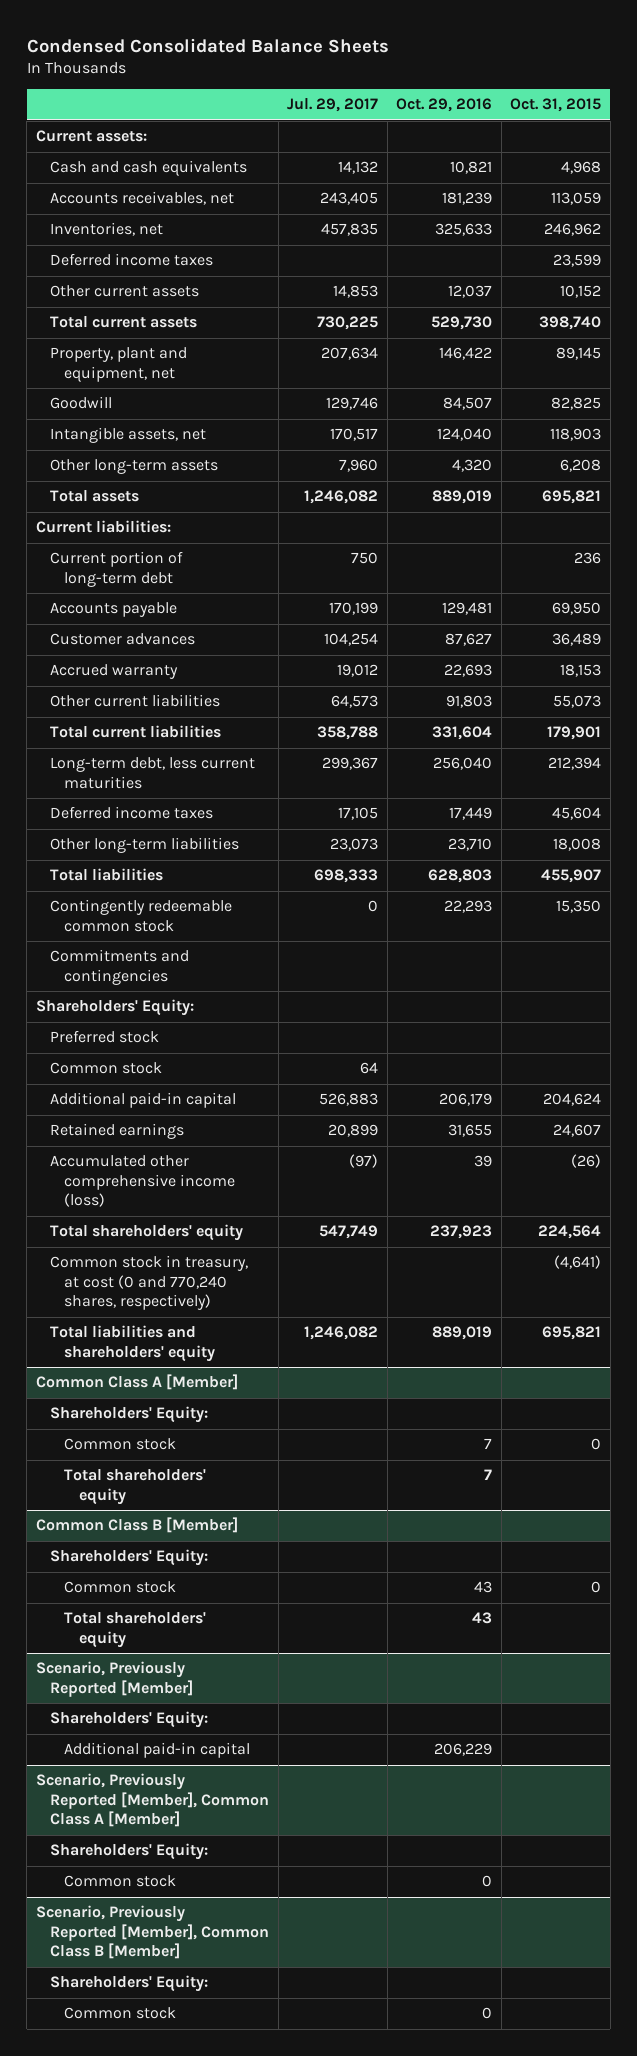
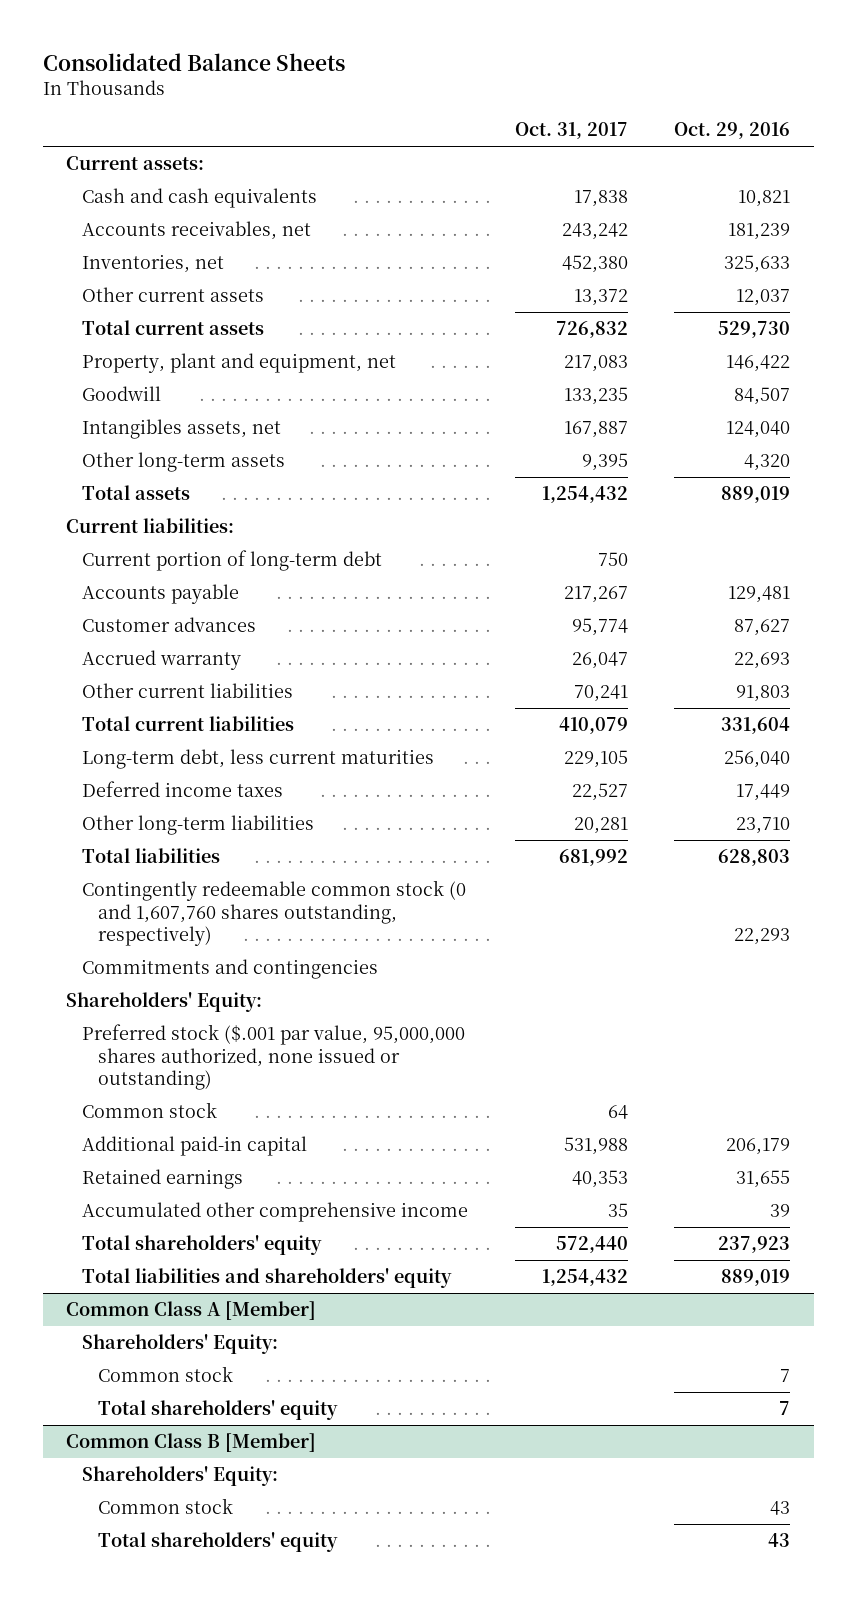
- Condensed Consolidated Balance Sheets
+ Consolidated Balance Sheets
- | Jul. 29, 2017 | Oct. 29, 2016 | Oct. 31, 2015
+ | Oct. 31, 2017 | Oct. 29, 2016
- Deferred income taxes | | | 23,599
- Intangible assets, net | 170,517 | 124,040 | 118,903
+ Intangibles assets, net | 167,887 | 124,040
- Contingently redeemable common stock | 0 | 22,293 | 15,350
+ Contingently redeemable common stock (0 and 1,607,760 shares outstanding, respectively) | | 22,293
- Preferred stock
+ Preferred stock ($.001 par value, 95,000,000 shares authorized, none issued or outstanding)
- Accumulated other comprehensive income (loss) | (97) | 39 | (26)
+ Accumulated other comprehensive income | 35 | 39
- Common stock in treasury, at cost (0 and 770,240 shares, respectively) | | | (4,641)
- Scenario, Previously Reported [Member]
- Shareholders' Equity:
- Additional paid-in capital | | 206,229 |
- Scenario, Previously Reported [Member], Common Class A [Member]
- Shareholders' Equity:
- Common stock | | 0 |
- Scenario, Previously Reported [Member], Common Class B [Member]
- Shareholders' Equity:
- Common stock | | 0 |

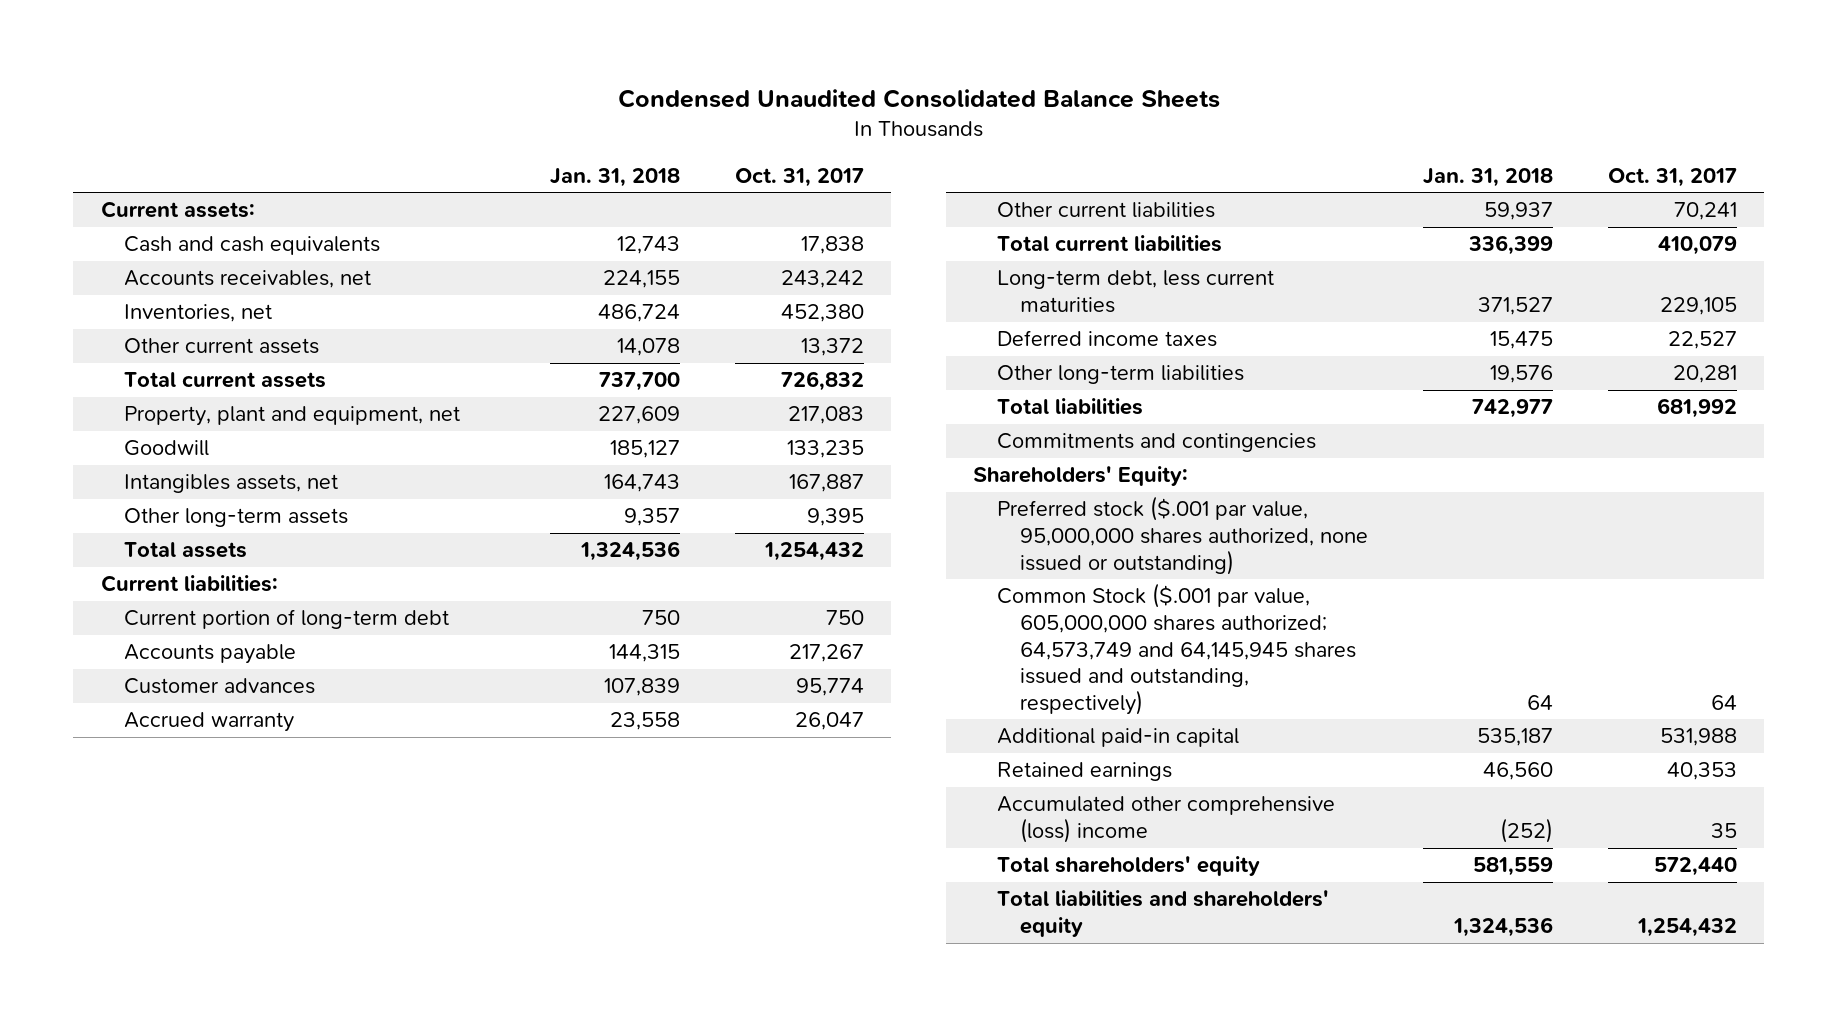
- Consolidated Balance Sheets
+ Condensed Unaudited Consolidated Balance Sheets
- | Oct. 31, 2017 | Oct. 29, 2016
+ | Jan. 31, 2018 | Oct. 31, 2017
- Contingently redeemable common stock (0 and 1,607,760 shares outstanding, respectively) | | 22,293
- Common stock | 64 |
+ Common Stock ($.001 par value, 605,000,000 shares authorized; 64,573,749 and 64,145,945 shares issued and outstanding, respectively) | 64 | 64
- Accumulated other comprehensive income | 35 | 39
+ Accumulated other comprehensive (loss) income | (252) | 35
- Common Class A [Member]
- Shareholders' Equity:
- Common stock | | 7
- Total shareholders' equity | | 7
- Common Class B [Member]
- Shareholders' Equity:
- Common stock | | 43
- Total shareholders' equity | | 43

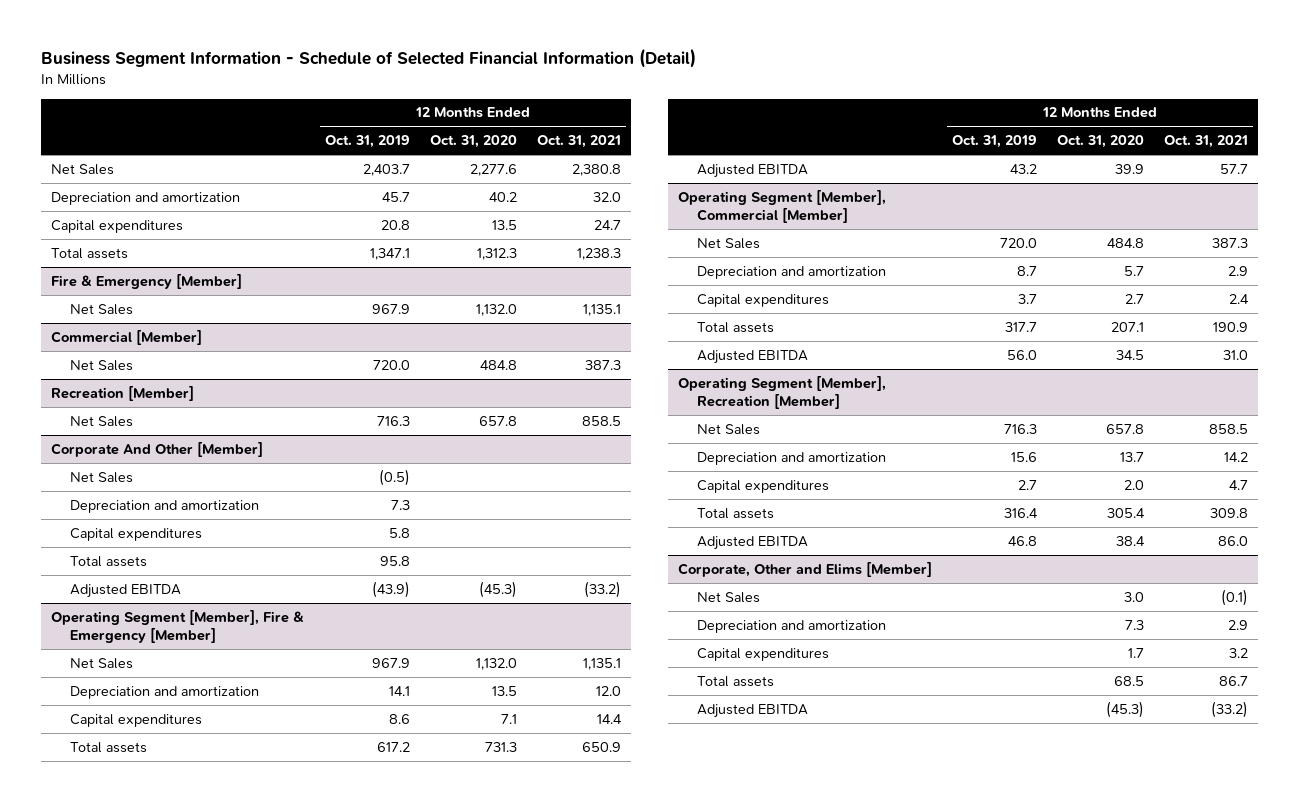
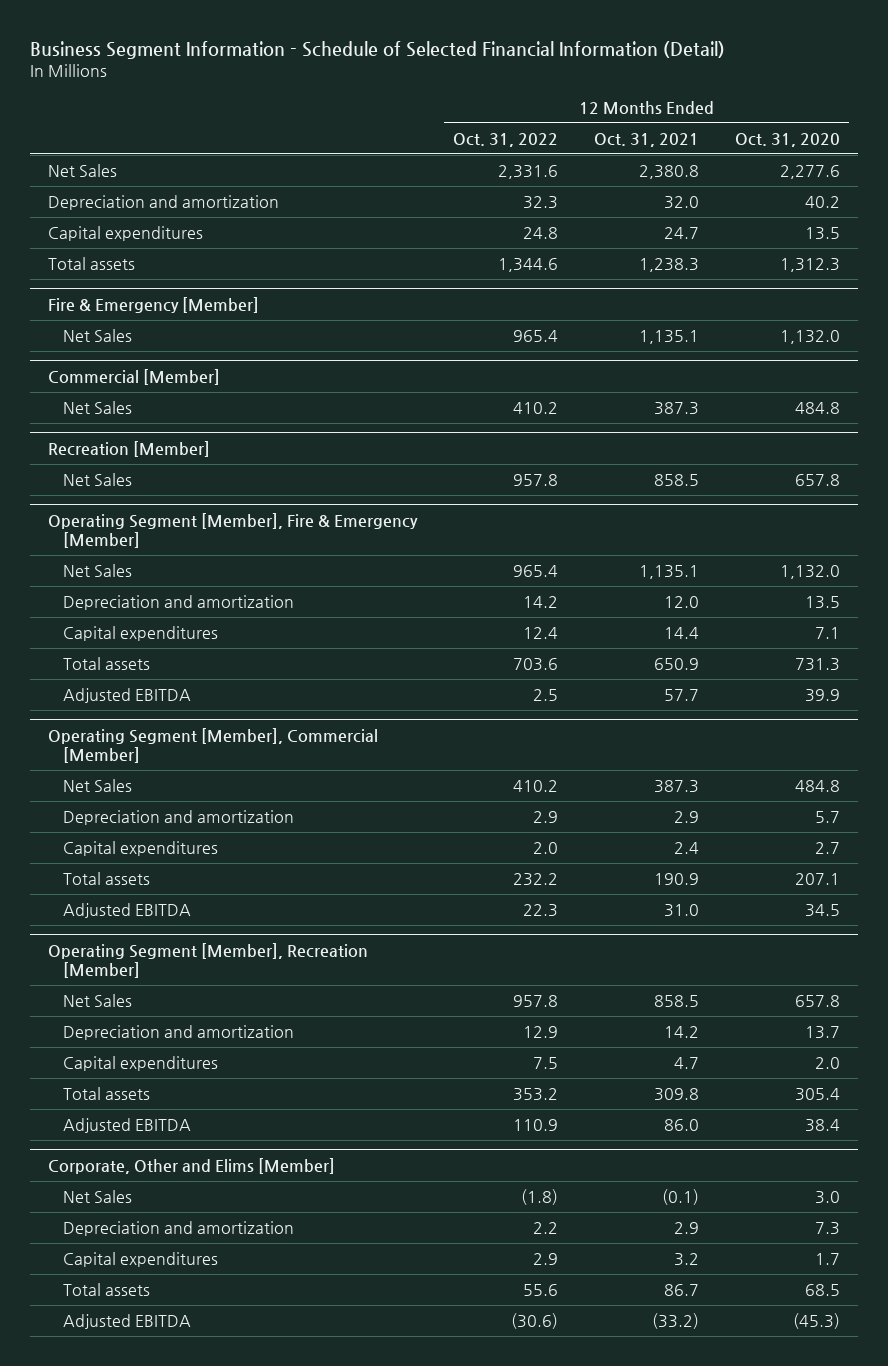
- | 12 Months Ended Oct. 31, 2019 | 12 Months Ended Oct. 31, 2020 | 12 Months Ended Oct. 31, 2021
+ | 12 Months Ended Oct. 31, 2022 | 12 Months Ended Oct. 31, 2021 | 12 Months Ended Oct. 31, 2020
- Corporate And Other [Member]
- Net Sales | (0.5) | |
- Depreciation and amortization | 7.3 | |
- Capital expenditures | 5.8 | |
- Total assets | 95.8 | |
- Adjusted EBITDA | (43.9) | (45.3) | (33.2)

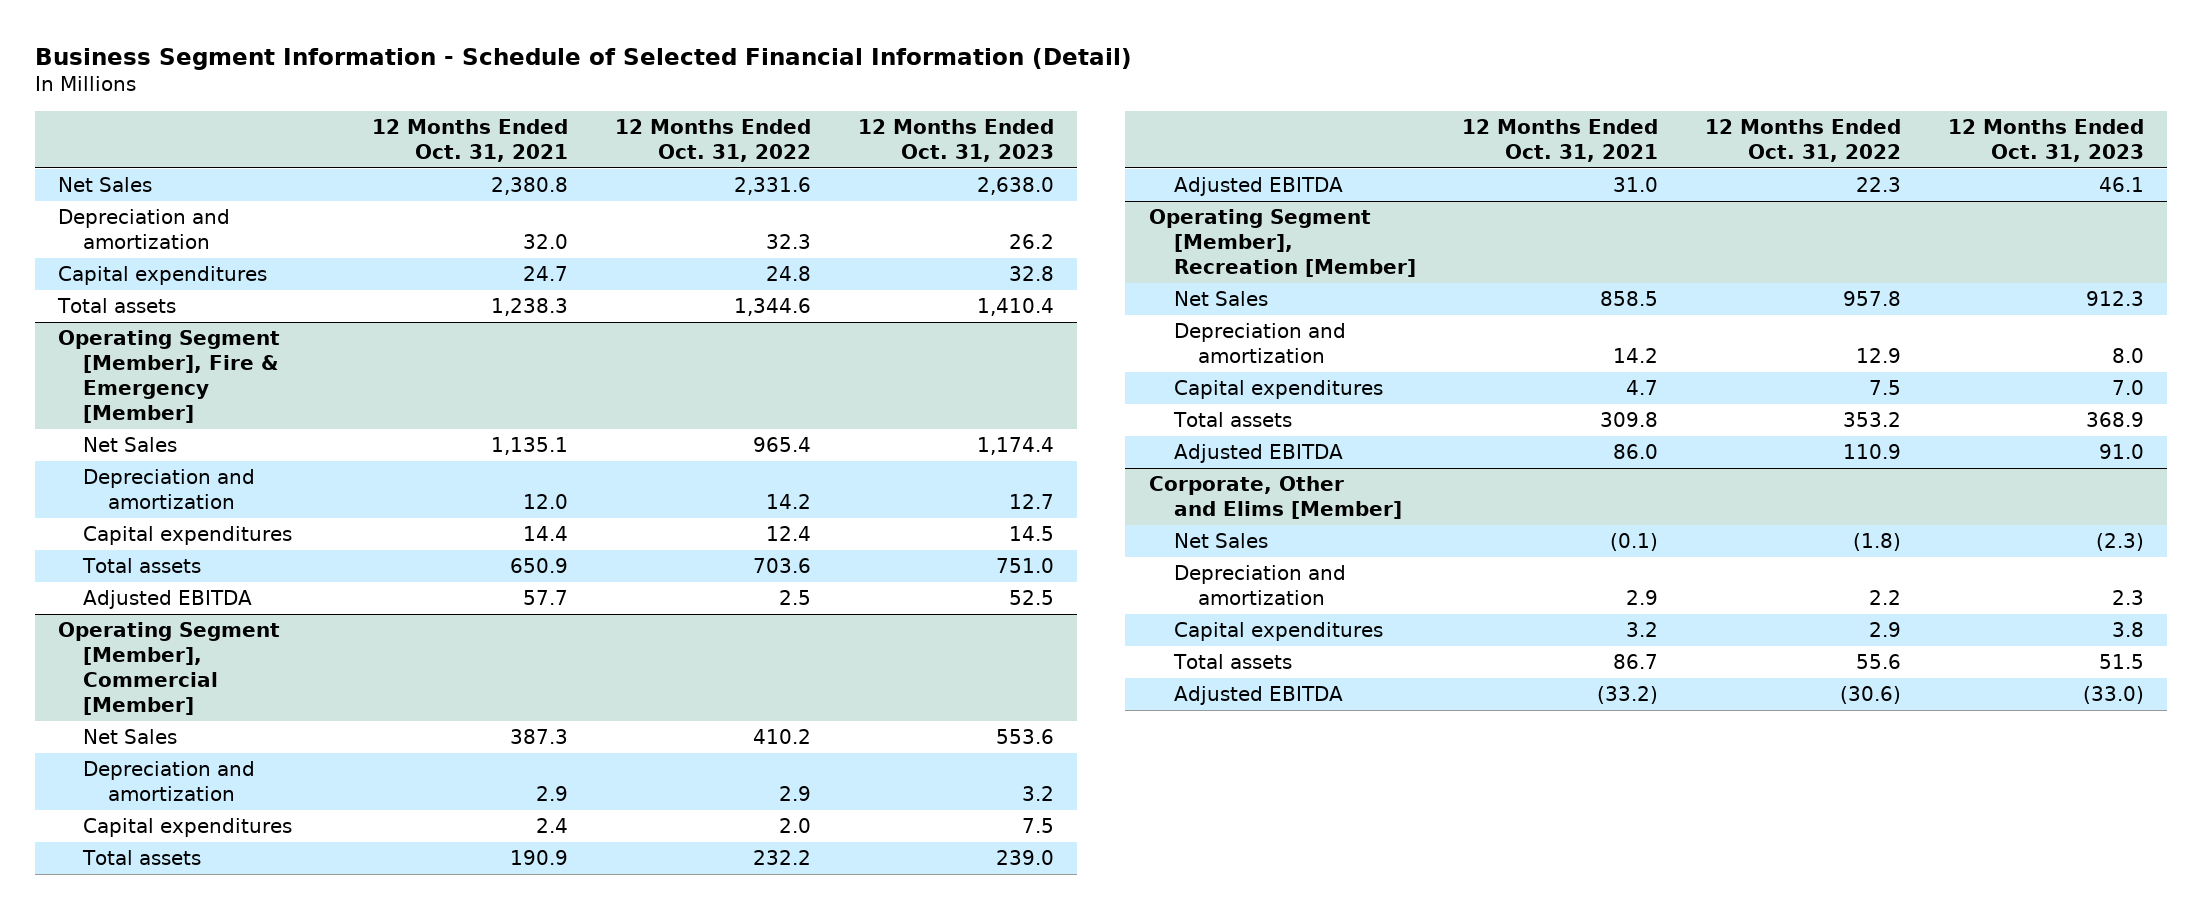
- | 12 Months Ended Oct. 31, 2022 | 12 Months Ended Oct. 31, 2021 | 12 Months Ended Oct. 31, 2020
+ | 12 Months Ended Oct. 31, 2021 | 12 Months Ended Oct. 31, 2022 | 12 Months Ended Oct. 31, 2023
- Fire & Emergency [Member]
- Net Sales | 965.4 | 1,135.1 | 1,132.0
- Commercial [Member]
- Net Sales | 410.2 | 387.3 | 484.8
- Recreation [Member]
- Net Sales | 957.8 | 858.5 | 657.8

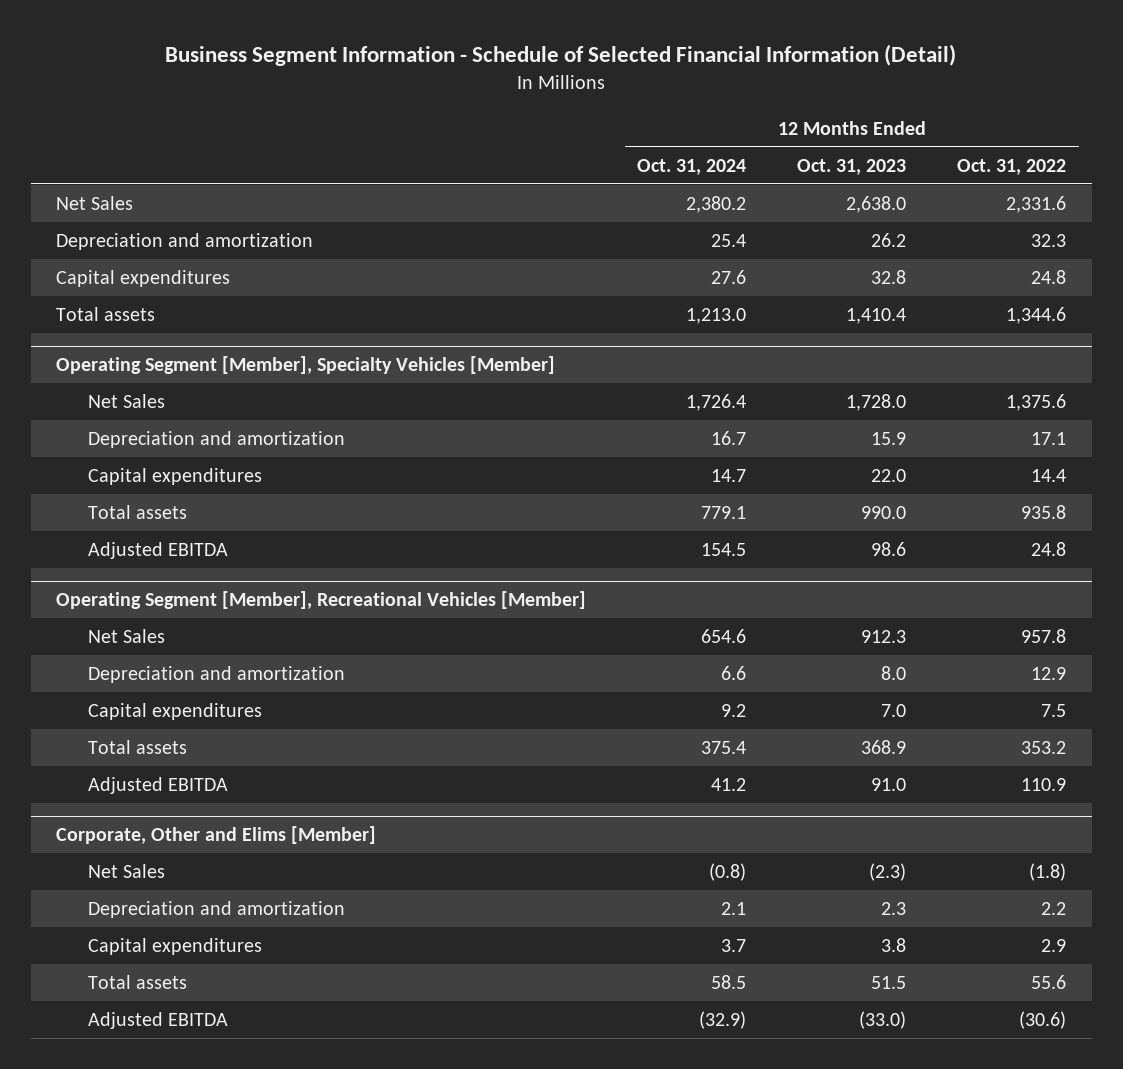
- | 12 Months Ended Oct. 31, 2021 | 12 Months Ended Oct. 31, 2022 | 12 Months Ended Oct. 31, 2023
+ | 12 Months Ended Oct. 31, 2024 | 12 Months Ended Oct. 31, 2023 | 12 Months Ended Oct. 31, 2022
- Operating Segment [Member], Fire & Emergency [Member]
- Net Sales | 1,135.1 | 965.4 | 1,174.4
- Depreciation and amortization | 12.0 | 14.2 | 12.7
- Capital expenditures | 14.4 | 12.4 | 14.5
- Total assets | 650.9 | 703.6 | 751.0
- Adjusted EBITDA | 57.7 | 2.5 | 52.5
- Operating Segment [Member], Commercial [Member]
- Net Sales | 387.3 | 410.2 | 553.6
- Depreciation and amortization | 2.9 | 2.9 | 3.2
- Capital expenditures | 2.4 | 2.0 | 7.5
- Total assets | 190.9 | 232.2 | 239.0
- Adjusted EBITDA | 31.0 | 22.3 | 46.1
- Operating Segment [Member], Recreation [Member]
+ Operating Segment [Member], Specialty Vehicles [Member]
+ Net Sales | 1,726.4 | 1,728.0 | 1,375.6
+ Depreciation and amortization | 16.7 | 15.9 | 17.1
+ Capital expenditures | 14.7 | 22.0 | 14.4
+ Total assets | 779.1 | 990.0 | 935.8
+ Adjusted EBITDA | 154.5 | 98.6 | 24.8
+ Operating Segment [Member], Recreational Vehicles [Member]

